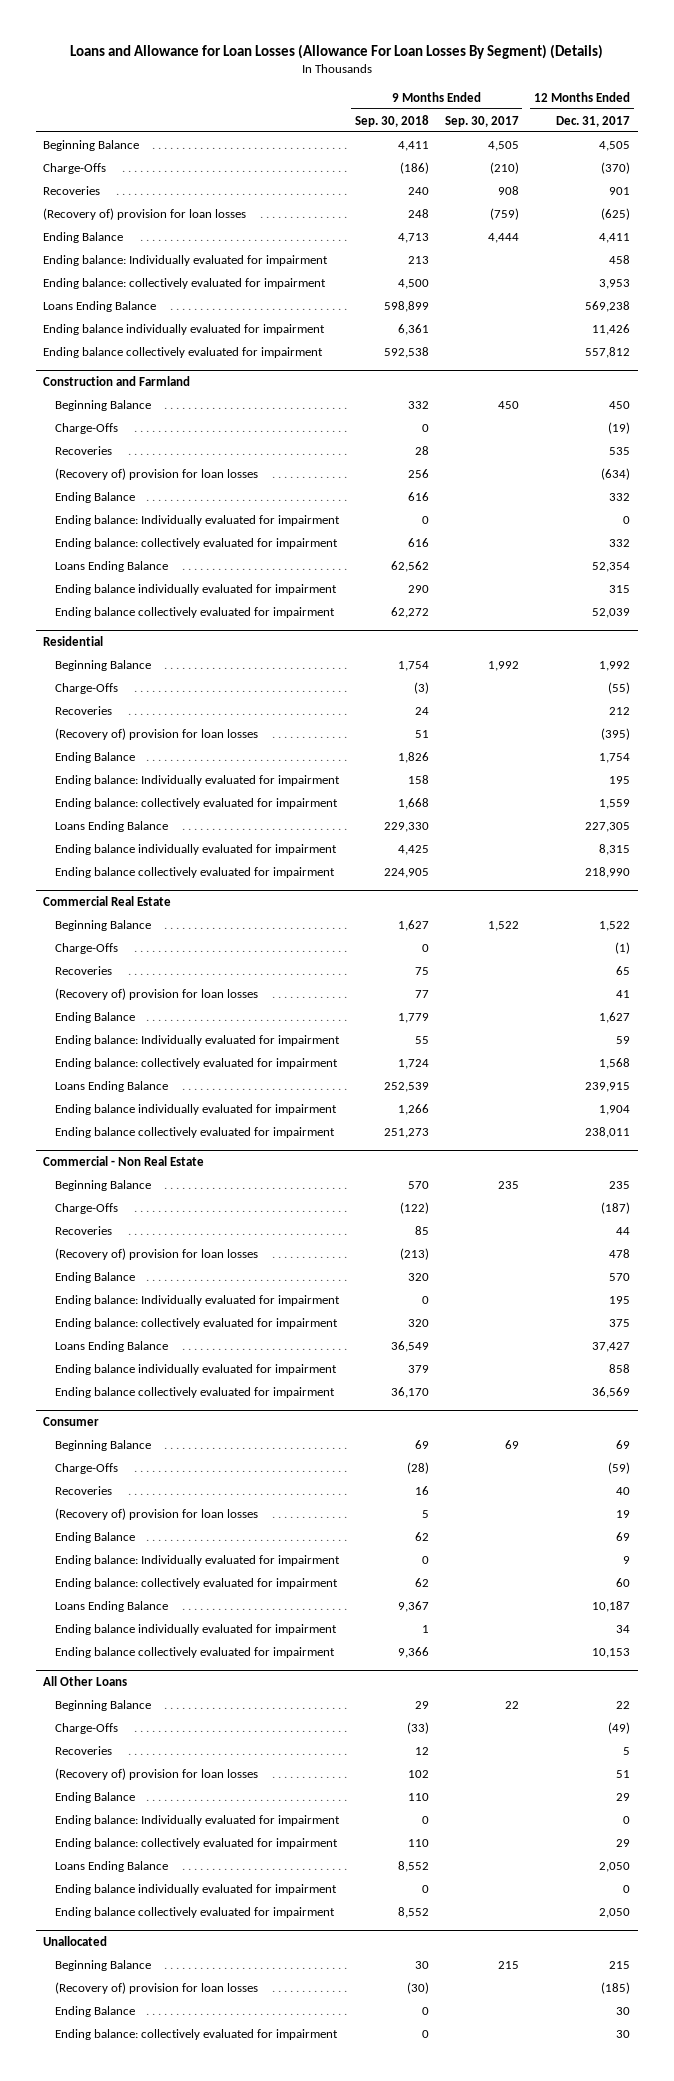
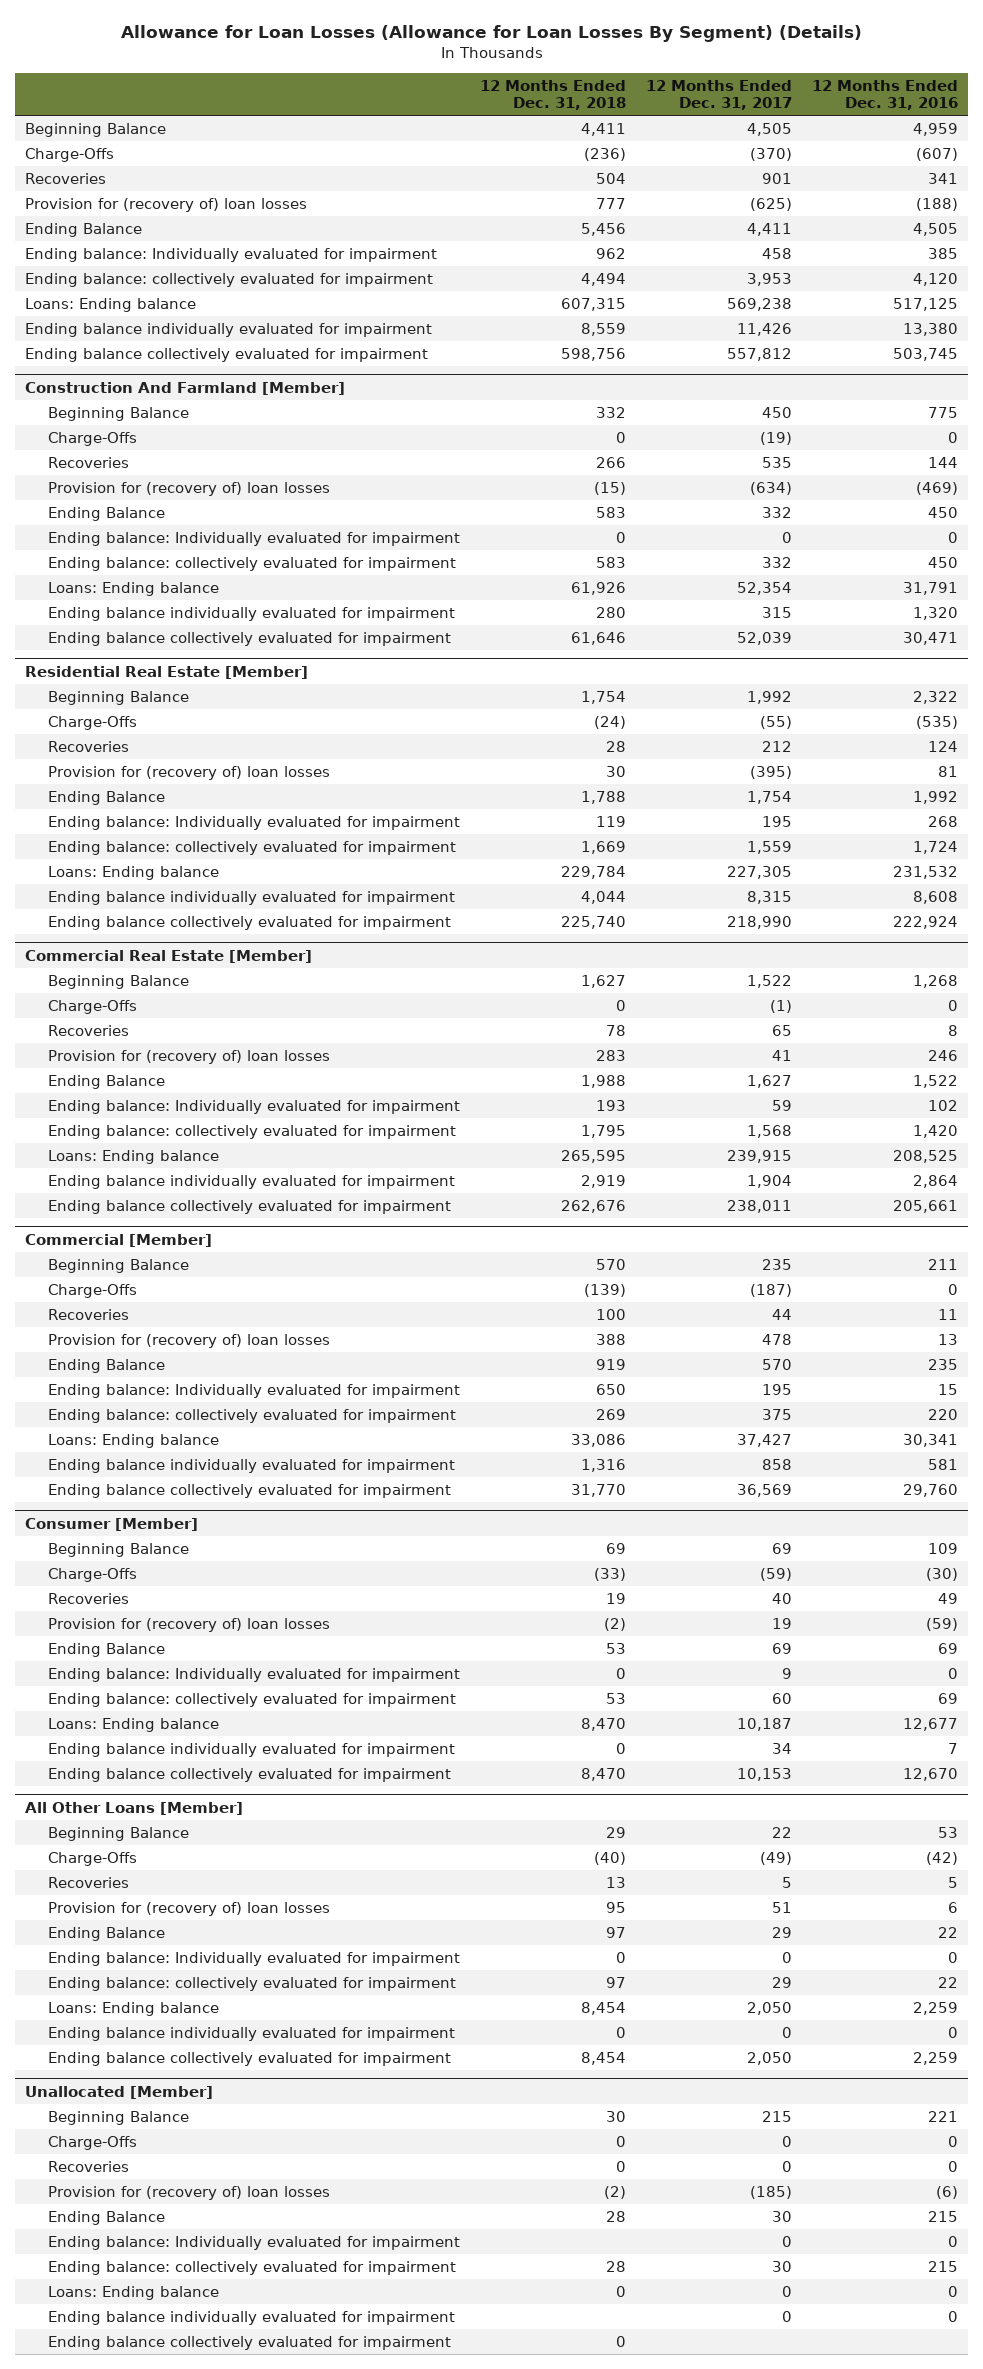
- Loans and Allowance for Loan Losses (Allowance For Loan Losses By Segment) (Details)
+ Allowance for Loan Losses (Allowance for Loan Losses By Segment) (Details)
- | 9 Months Ended Sep. 30, 2018 | 9 Months Ended Sep. 30, 2017 | 12 Months Ended Dec. 31, 2017
+ | 12 Months Ended Dec. 31, 2018 | 12 Months Ended Dec. 31, 2017 | 12 Months Ended Dec. 31, 2016
- (Recovery of) provision for loan losses | 248 | (759) | (625)
+ Provision for (recovery of) loan losses | 777 | (625) | (188)
- Loans Ending Balance | 598,899 | | 569,238
+ Loans: Ending balance | 607,315 | 569,238 | 517,125
- Construction and Farmland
+ Construction And Farmland [Member]
- (Recovery of) provision for loan losses | 256 | | (634)
+ Provision for (recovery of) loan losses | (15) | (634) | (469)
- Loans Ending Balance | 62,562 | | 52,354
+ Loans: Ending balance | 61,926 | 52,354 | 31,791
- Residential
+ Residential Real Estate [Member]
- (Recovery of) provision for loan losses | 51 | | (395)
+ Provision for (recovery of) loan losses | 30 | (395) | 81
- Loans Ending Balance | 229,330 | | 227,305
+ Loans: Ending balance | 229,784 | 227,305 | 231,532
- Commercial Real Estate
+ Commercial Real Estate [Member]
- (Recovery of) provision for loan losses | 77 | | 41
+ Provision for (recovery of) loan losses | 283 | 41 | 246
- Loans Ending Balance | 252,539 | | 239,915
+ Loans: Ending balance | 265,595 | 239,915 | 208,525
- Commercial - Non Real Estate
+ Commercial [Member]
- (Recovery of) provision for loan losses | (213) | | 478
+ Provision for (recovery of) loan losses | 388 | 478 | 13
- Loans Ending Balance | 36,549 | | 37,427
+ Loans: Ending balance | 33,086 | 37,427 | 30,341
- Consumer
+ Consumer [Member]
- (Recovery of) provision for loan losses | 5 | | 19
+ Provision for (recovery of) loan losses | (2) | 19 | (59)
- Loans Ending Balance | 9,367 | | 10,187
+ Loans: Ending balance | 8,470 | 10,187 | 12,677
- All Other Loans
+ All Other Loans [Member]
- (Recovery of) provision for loan losses | 102 | | 51
+ Provision for (recovery of) loan losses | 95 | 51 | 6
- Loans Ending Balance | 8,552 | | 2,050
+ Loans: Ending balance | 8,454 | 2,050 | 2,259
- Unallocated
+ Unallocated [Member]
- (Recovery of) provision for loan losses | (30) | | (185)
+ Charge-Offs | 0 | 0 | 0
+ Recoveries | 0 | 0 | 0
+ Provision for (recovery of) loan losses | (2) | (185) | (6)
+ Ending balance: Individually evaluated for impairment | | 0 | 0
+ Loans: Ending balance | 0 | 0 | 0
+ Ending balance individually evaluated for impairment | | 0 | 0
+ Ending balance collectively evaluated for impairment | 0 | |

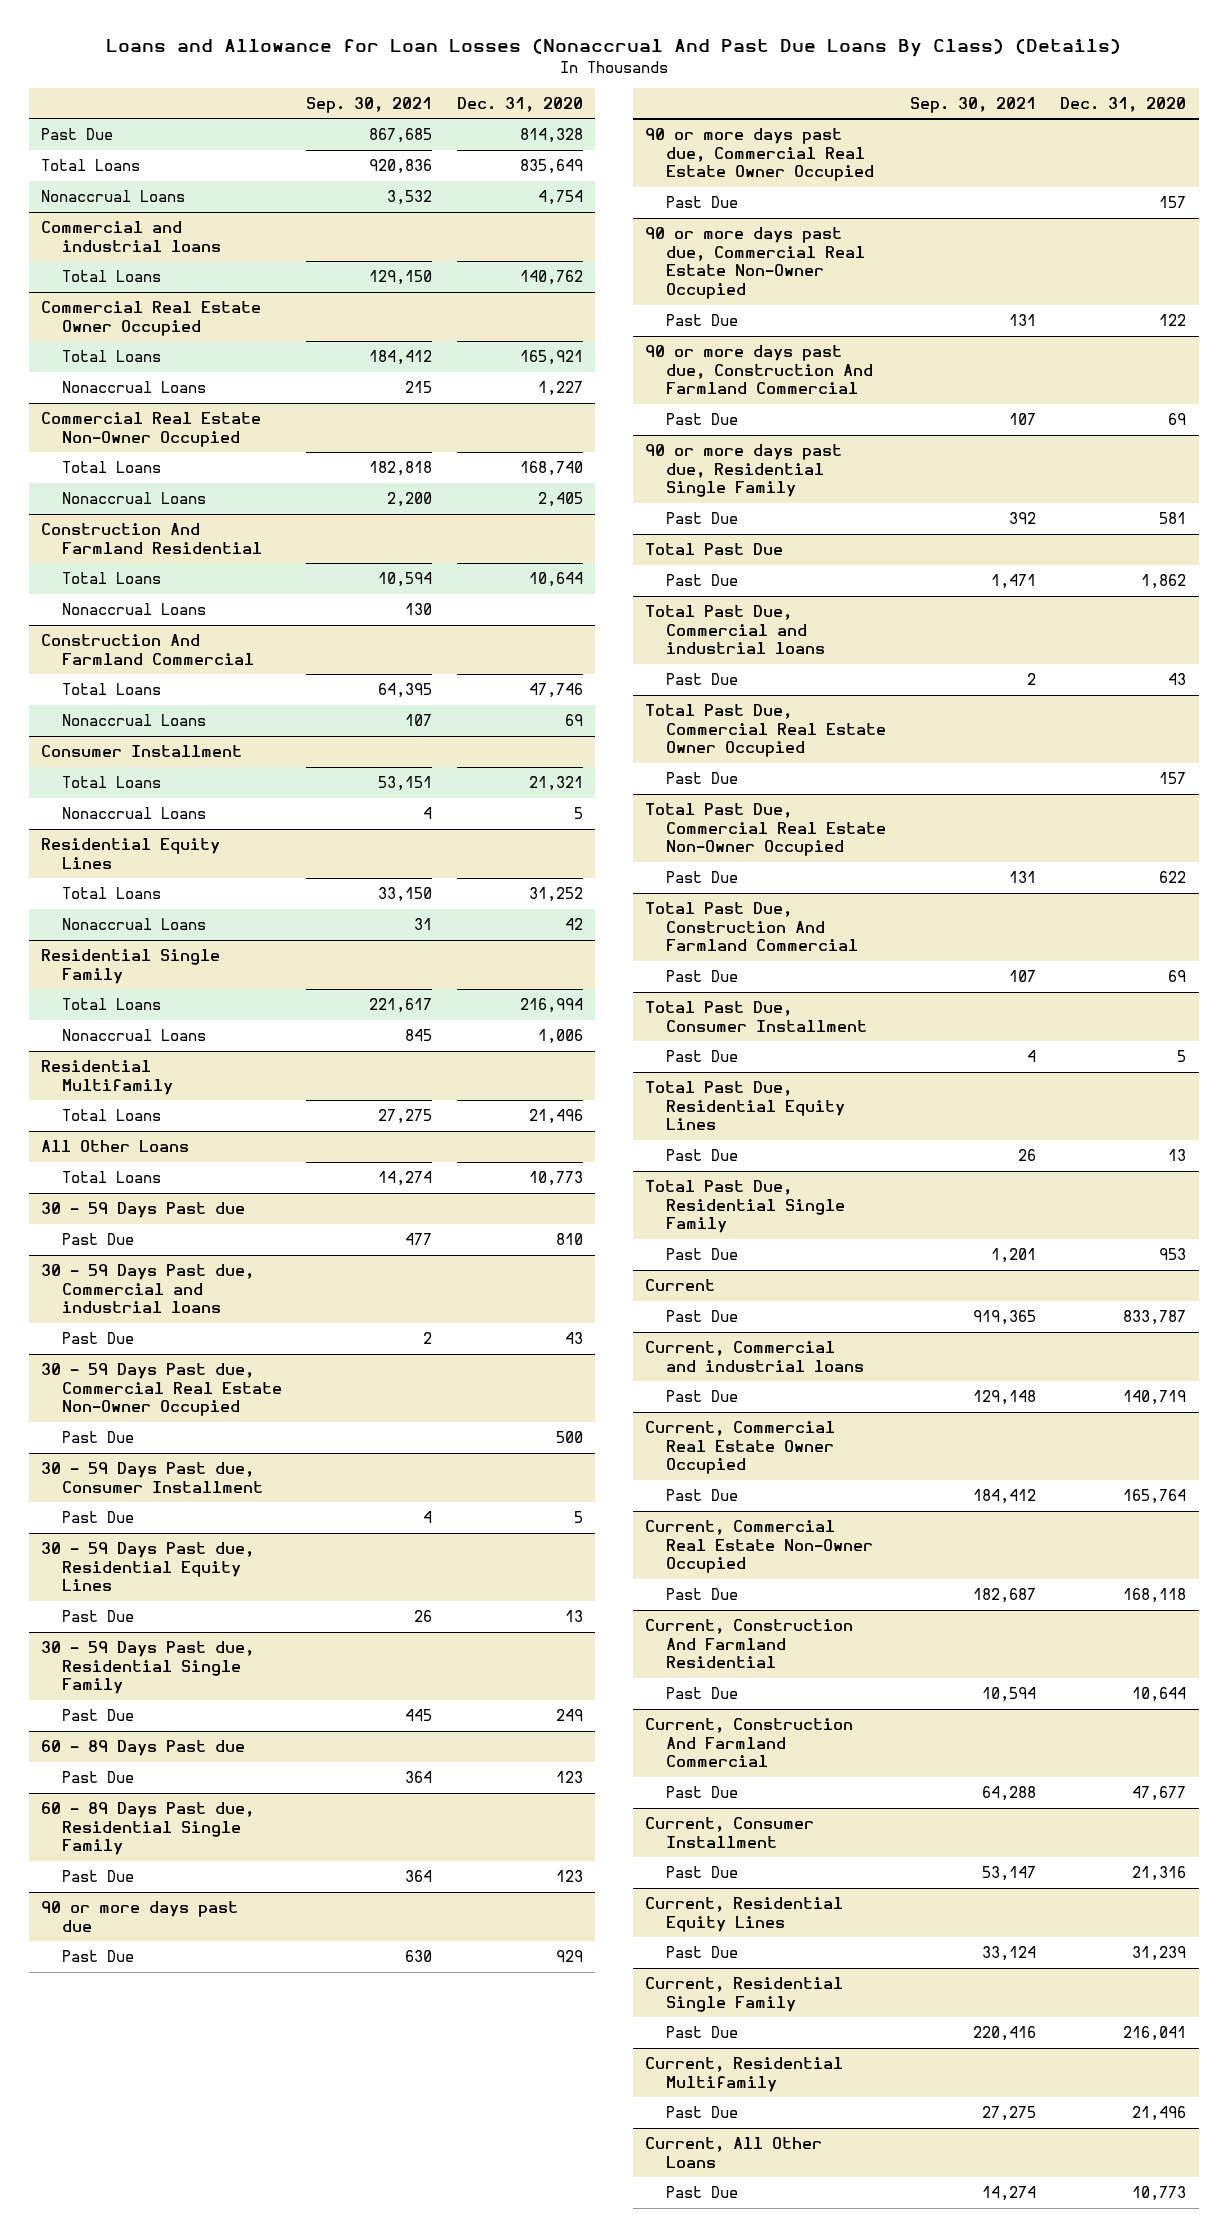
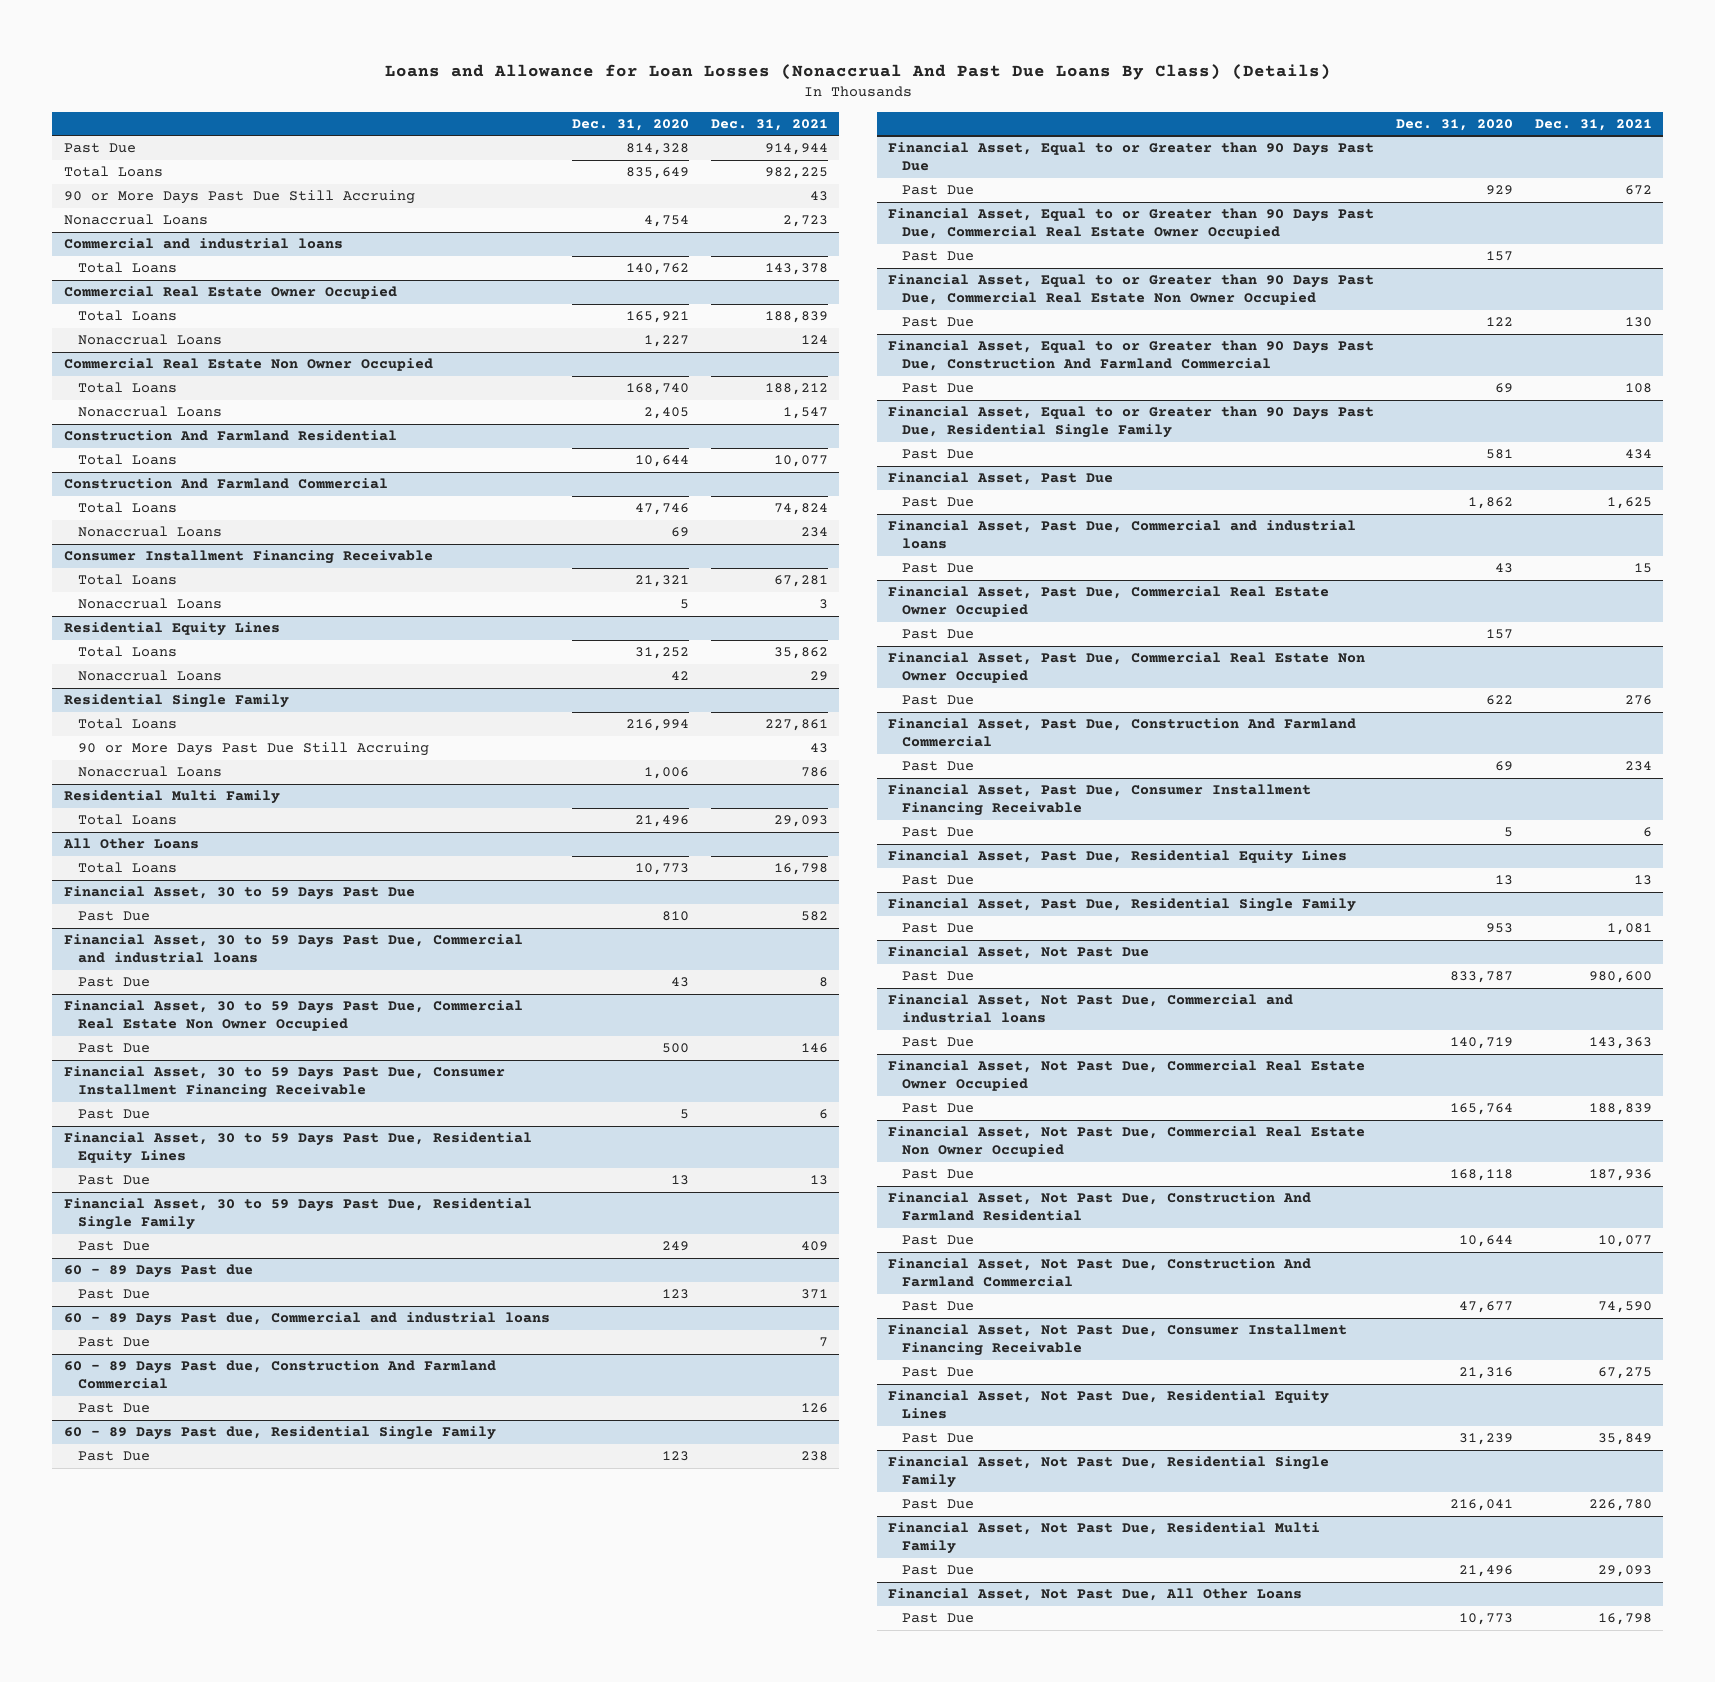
- | Sep. 30, 2021 | Dec. 31, 2020
+ | Dec. 31, 2020 | Dec. 31, 2021
+ 90 or More Days Past Due Still Accruing | | 43
- Commercial Real Estate Non-Owner Occupied
+ Commercial Real Estate Non Owner Occupied
@ Construction And Farmland Residential
- Nonaccrual Loans | 130 |
- Consumer Installment
+ Consumer Installment Financing Receivable
@ Residential Single Family
+ 90 or More Days Past Due Still Accruing | | 43
- Residential Multifamily
+ Residential Multi Family
- 30 - 59 Days Past due
+ Financial Asset, 30 to 59 Days Past Due
- 30 - 59 Days Past due, Commercial and industrial loans
+ Financial Asset, 30 to 59 Days Past Due, Commercial and industrial loans
- 30 - 59 Days Past due, Commercial Real Estate Non-Owner Occupied
+ Financial Asset, 30 to 59 Days Past Due, Commercial Real Estate Non Owner Occupied
- 30 - 59 Days Past due, Consumer Installment
+ Financial Asset, 30 to 59 Days Past Due, Consumer Installment Financing Receivable
- 30 - 59 Days Past due, Residential Equity Lines
+ Financial Asset, 30 to 59 Days Past Due, Residential Equity Lines
- 30 - 59 Days Past due, Residential Single Family
+ Financial Asset, 30 to 59 Days Past Due, Residential Single Family
+ 60 - 89 Days Past due, Commercial and industrial loans
+ Past Due | | 7
+ 60 - 89 Days Past due, Construction And Farmland Commercial
+ Past Due | | 126
- 90 or more days past due
+ Financial Asset, Equal to or Greater than 90 Days Past Due
- 90 or more days past due, Commercial Real Estate Owner Occupied
+ Financial Asset, Equal to or Greater than 90 Days Past Due, Commercial Real Estate Owner Occupied
- 90 or more days past due, Commercial Real Estate Non-Owner Occupied
+ Financial Asset, Equal to or Greater than 90 Days Past Due, Commercial Real Estate Non Owner Occupied
- 90 or more days past due, Construction And Farmland Commercial
+ Financial Asset, Equal to or Greater than 90 Days Past Due, Construction And Farmland Commercial
- 90 or more days past due, Residential Single Family
+ Financial Asset, Equal to or Greater than 90 Days Past Due, Residential Single Family
- Total Past Due
+ Financial Asset, Past Due
- Total Past Due, Commercial and industrial loans
+ Financial Asset, Past Due, Commercial and industrial loans
- Total Past Due, Commercial Real Estate Owner Occupied
+ Financial Asset, Past Due, Commercial Real Estate Owner Occupied
- Total Past Due, Commercial Real Estate Non-Owner Occupied
+ Financial Asset, Past Due, Commercial Real Estate Non Owner Occupied
- Total Past Due, Construction And Farmland Commercial
+ Financial Asset, Past Due, Construction And Farmland Commercial
- Total Past Due, Consumer Installment
+ Financial Asset, Past Due, Consumer Installment Financing Receivable
- Total Past Due, Residential Equity Lines
+ Financial Asset, Past Due, Residential Equity Lines
- Total Past Due, Residential Single Family
+ Financial Asset, Past Due, Residential Single Family
- Current
+ Financial Asset, Not Past Due
- Current, Commercial and industrial loans
+ Financial Asset, Not Past Due, Commercial and industrial loans
- Current, Commercial Real Estate Owner Occupied
+ Financial Asset, Not Past Due, Commercial Real Estate Owner Occupied
- Current, Commercial Real Estate Non-Owner Occupied
+ Financial Asset, Not Past Due, Commercial Real Estate Non Owner Occupied
- Current, Construction And Farmland Residential
+ Financial Asset, Not Past Due, Construction And Farmland Residential
- Current, Construction And Farmland Commercial
+ Financial Asset, Not Past Due, Construction And Farmland Commercial
- Current, Consumer Installment
+ Financial Asset, Not Past Due, Consumer Installment Financing Receivable
- Current, Residential Equity Lines
+ Financial Asset, Not Past Due, Residential Equity Lines
- Current, Residential Single Family
+ Financial Asset, Not Past Due, Residential Single Family
- Current, Residential Multifamily
+ Financial Asset, Not Past Due, Residential Multi Family
- Current, All Other Loans
+ Financial Asset, Not Past Due, All Other Loans

